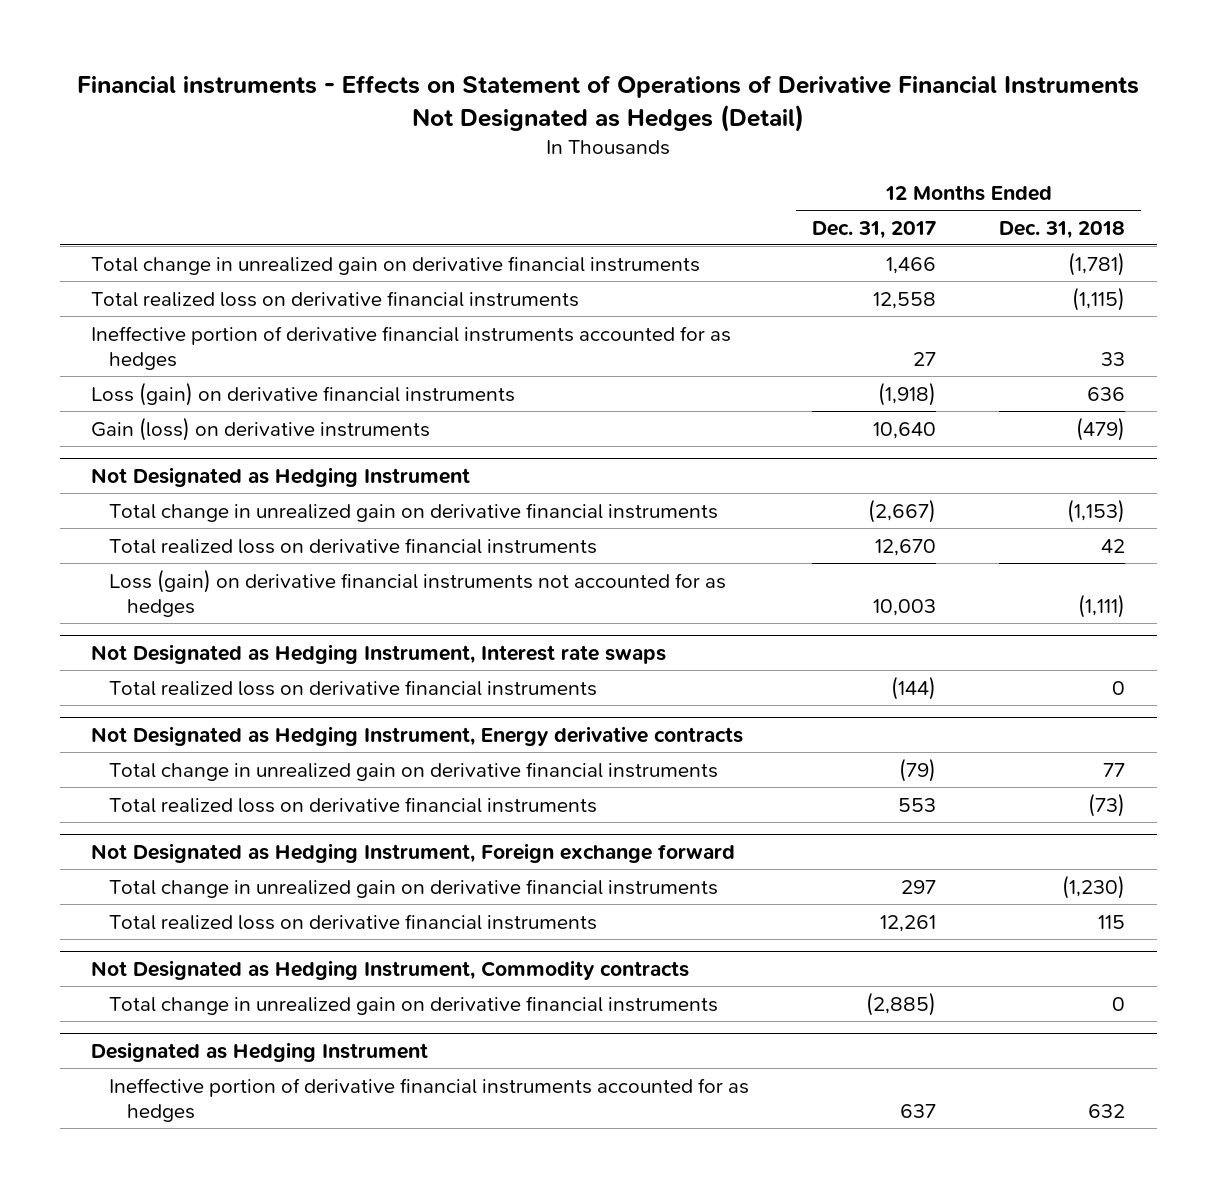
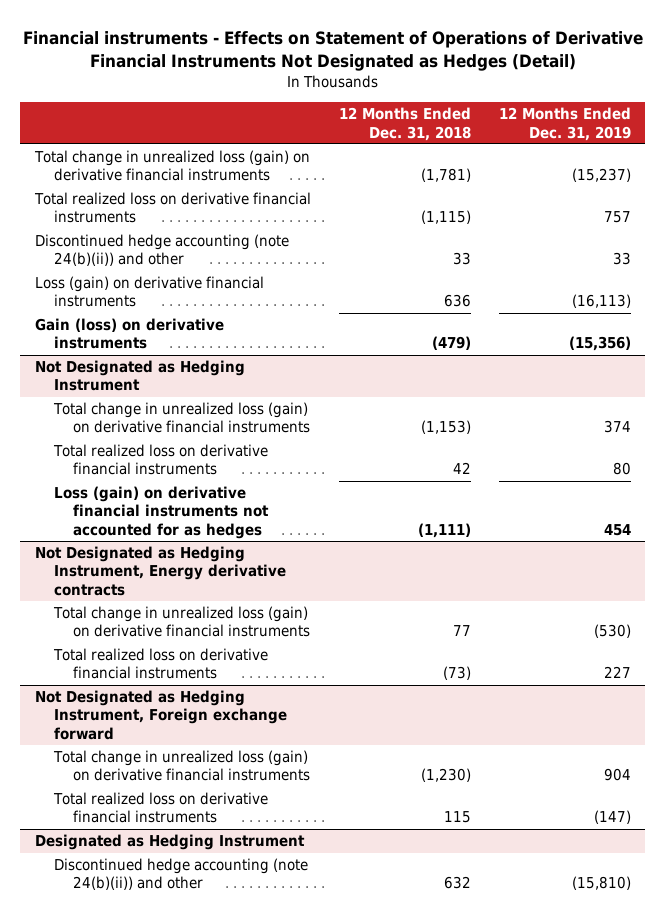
- | 12 Months Ended Dec. 31, 2017 | 12 Months Ended Dec. 31, 2018
+ | 12 Months Ended Dec. 31, 2018 | 12 Months Ended Dec. 31, 2019
- Total change in unrealized gain on derivative financial instruments | 1,466 | (1,781)
+ Total change in unrealized loss (gain) on derivative financial instruments | (1,781) | (15,237)
- Ineffective portion of derivative financial instruments accounted for as hedges | 27 | 33
+ Discontinued hedge accounting (note 24(b)(ii)) and other | 33 | 33
@ Not Designated as Hedging Instrument
- Total change in unrealized gain on derivative financial instruments | (2,667) | (1,153)
+ Total change in unrealized loss (gain) on derivative financial instruments | (1,153) | 374
- Not Designated as Hedging Instrument, Interest rate swaps
- Total realized loss on derivative financial instruments | (144) | 0
@ Not Designated as Hedging Instrument, Energy derivative contracts
- Total change in unrealized gain on derivative financial instruments | (79) | 77
+ Total change in unrealized loss (gain) on derivative financial instruments | 77 | (530)
@ Not Designated as Hedging Instrument, Foreign exchange forward
- Total change in unrealized gain on derivative financial instruments | 297 | (1,230)
+ Total change in unrealized loss (gain) on derivative financial instruments | (1,230) | 904
- Not Designated as Hedging Instrument, Commodity contracts
- Total change in unrealized gain on derivative financial instruments | (2,885) | 0
@ Designated as Hedging Instrument
- Ineffective portion of derivative financial instruments accounted for as hedges | 637 | 632
+ Discontinued hedge accounting (note 24(b)(ii)) and other | 632 | (15,810)

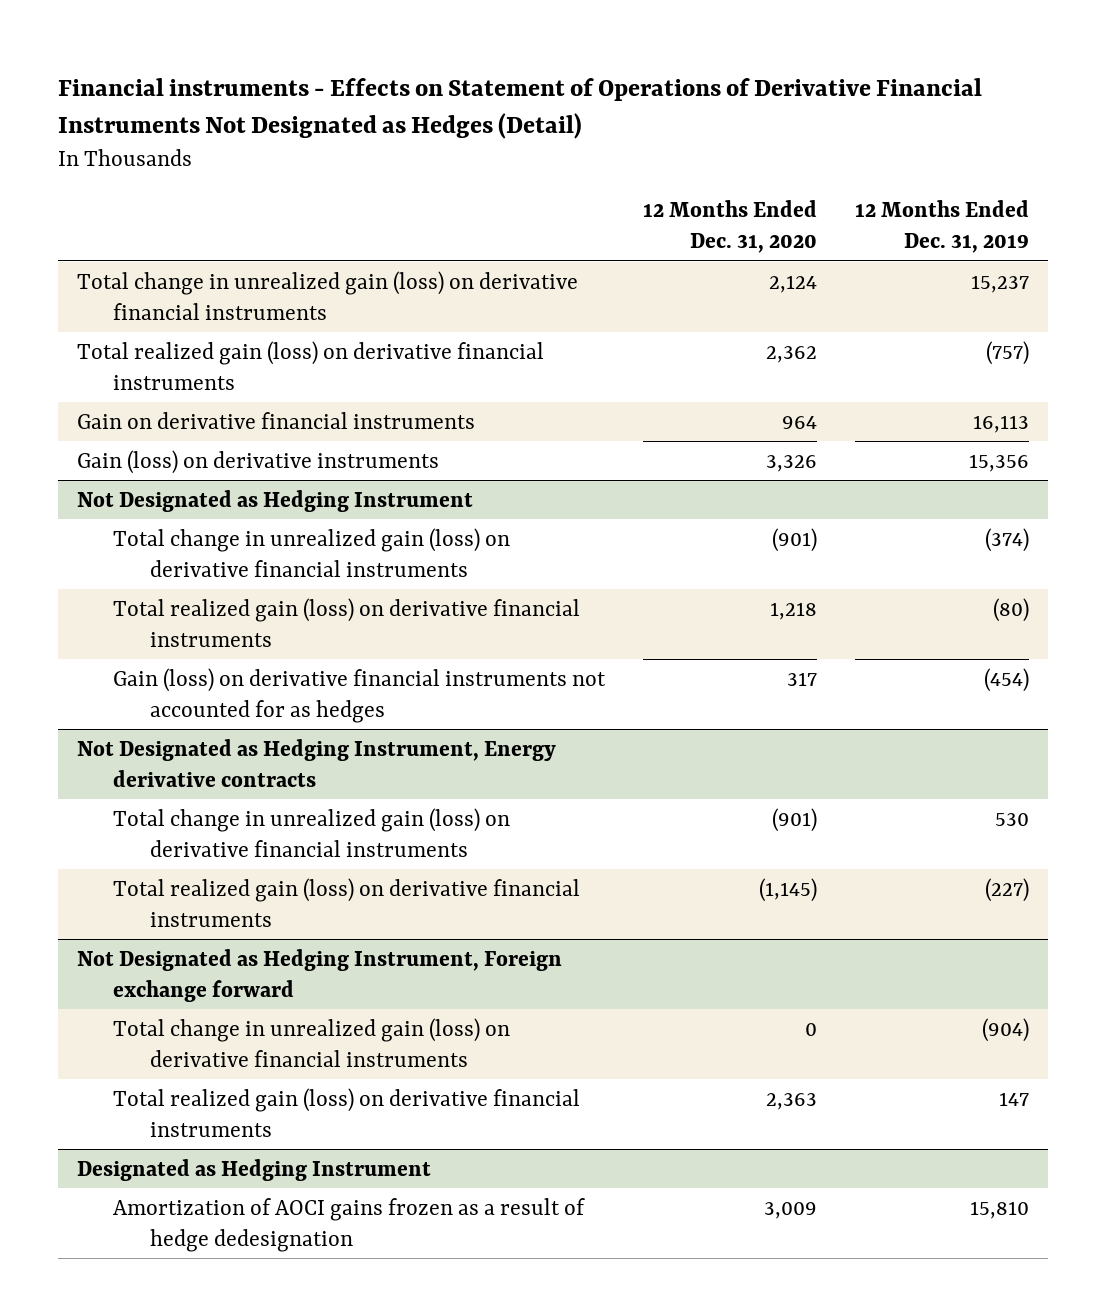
- | 12 Months Ended Dec. 31, 2018 | 12 Months Ended Dec. 31, 2019
+ | 12 Months Ended Dec. 31, 2020 | 12 Months Ended Dec. 31, 2019
- Total change in unrealized loss (gain) on derivative financial instruments | (1,781) | (15,237)
- Total realized loss on derivative financial instruments | (1,115) | 757
- Discontinued hedge accounting (note 24(b)(ii)) and other | 33 | 33
- Loss (gain) on derivative financial instruments | 636 | (16,113)
- Gain (loss) on derivative instruments | (479) | (15,356)
+ Total change in unrealized gain (loss) on derivative financial instruments | 2,124 | 15,237
+ Total realized gain (loss) on derivative financial instruments | 2,362 | (757)
+ Gain on derivative financial instruments | 964 | 16,113
+ Gain (loss) on derivative instruments | 3,326 | 15,356
@ Not Designated as Hedging Instrument
- Total change in unrealized loss (gain) on derivative financial instruments | (1,153) | 374
- Total realized loss on derivative financial instruments | 42 | 80
- Loss (gain) on derivative financial instruments not accounted for as hedges | (1,111) | 454
+ Total change in unrealized gain (loss) on derivative financial instruments | (901) | (374)
+ Total realized gain (loss) on derivative financial instruments | 1,218 | (80)
+ Gain (loss) on derivative financial instruments not accounted for as hedges | 317 | (454)
@ Not Designated as Hedging Instrument, Energy derivative contracts
- Total change in unrealized loss (gain) on derivative financial instruments | 77 | (530)
- Total realized loss on derivative financial instruments | (73) | 227
+ Total change in unrealized gain (loss) on derivative financial instruments | (901) | 530
+ Total realized gain (loss) on derivative financial instruments | (1,145) | (227)
@ Not Designated as Hedging Instrument, Foreign exchange forward
- Total change in unrealized loss (gain) on derivative financial instruments | (1,230) | 904
- Total realized loss on derivative financial instruments | 115 | (147)
+ Total change in unrealized gain (loss) on derivative financial instruments | 0 | (904)
+ Total realized gain (loss) on derivative financial instruments | 2,363 | 147
@ Designated as Hedging Instrument
- Discontinued hedge accounting (note 24(b)(ii)) and other | 632 | (15,810)
+ Amortization of AOCI gains frozen as a result of hedge dedesignation | 3,009 | 15,810

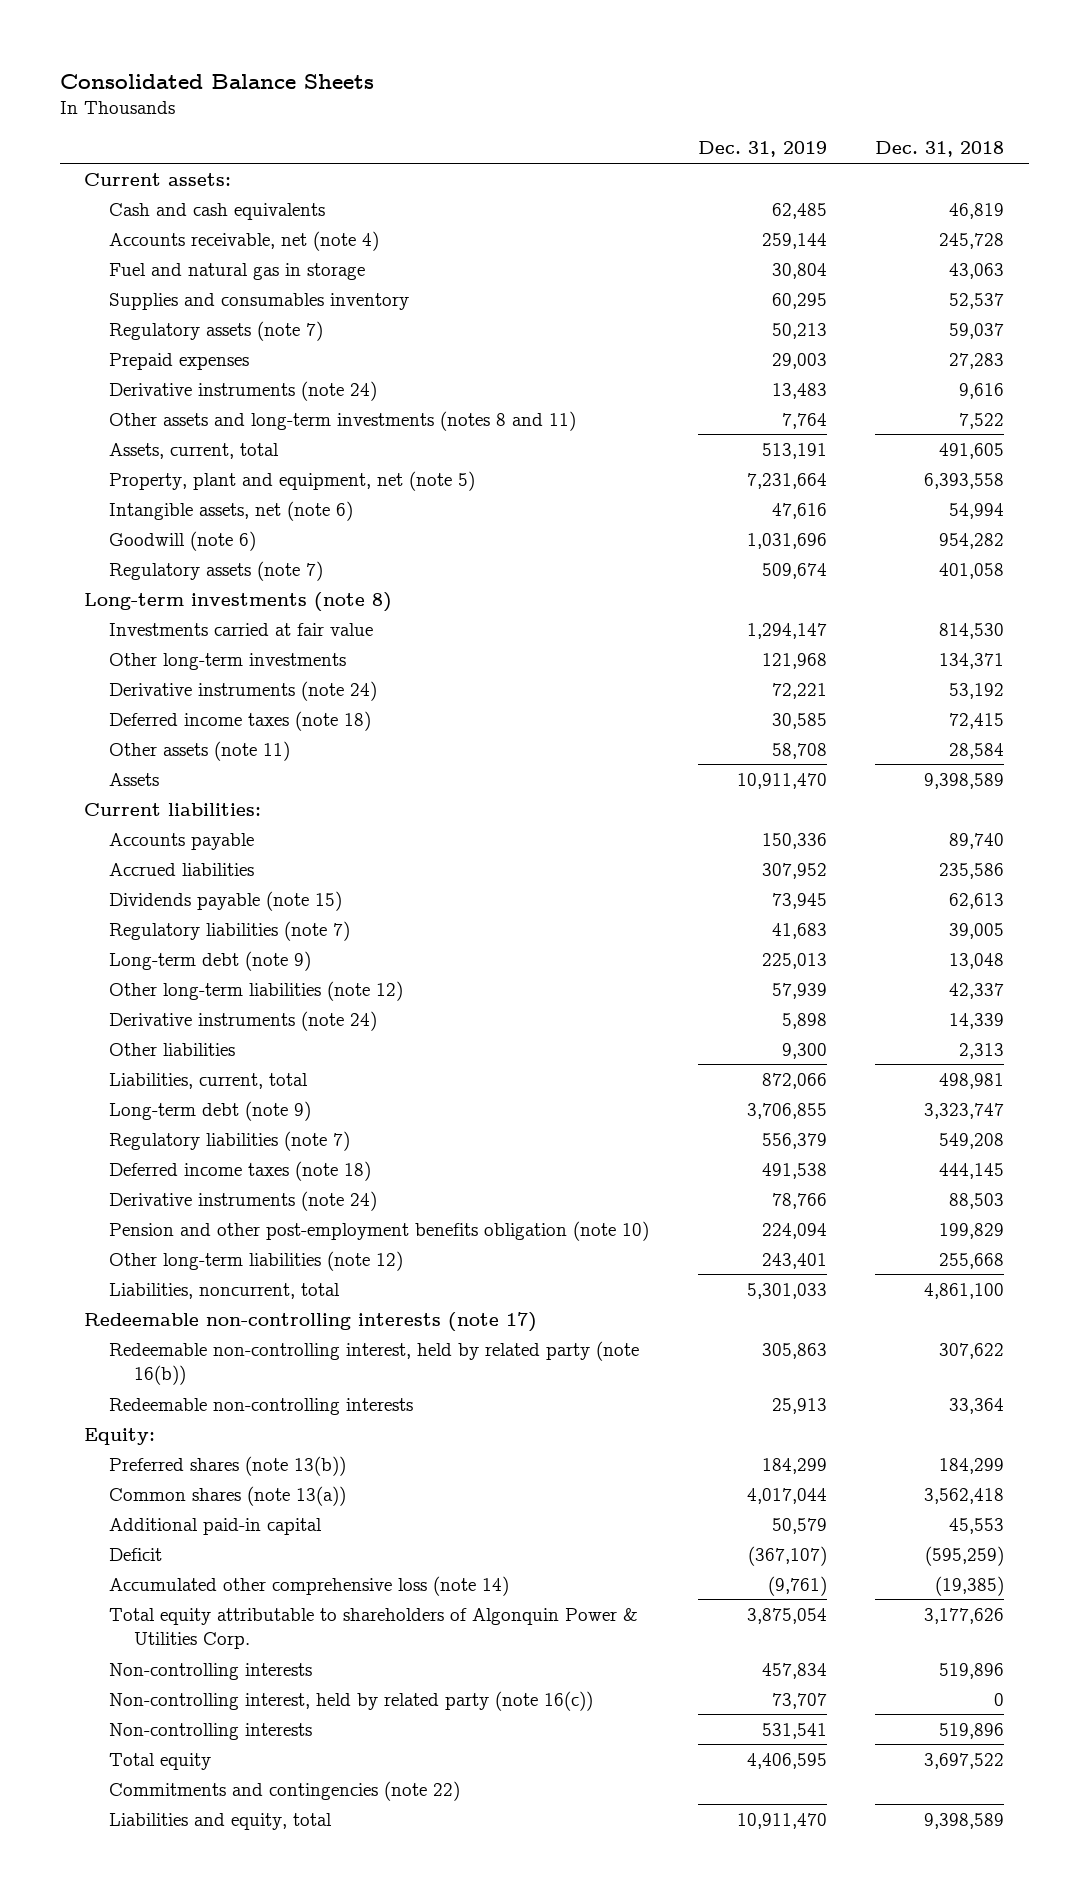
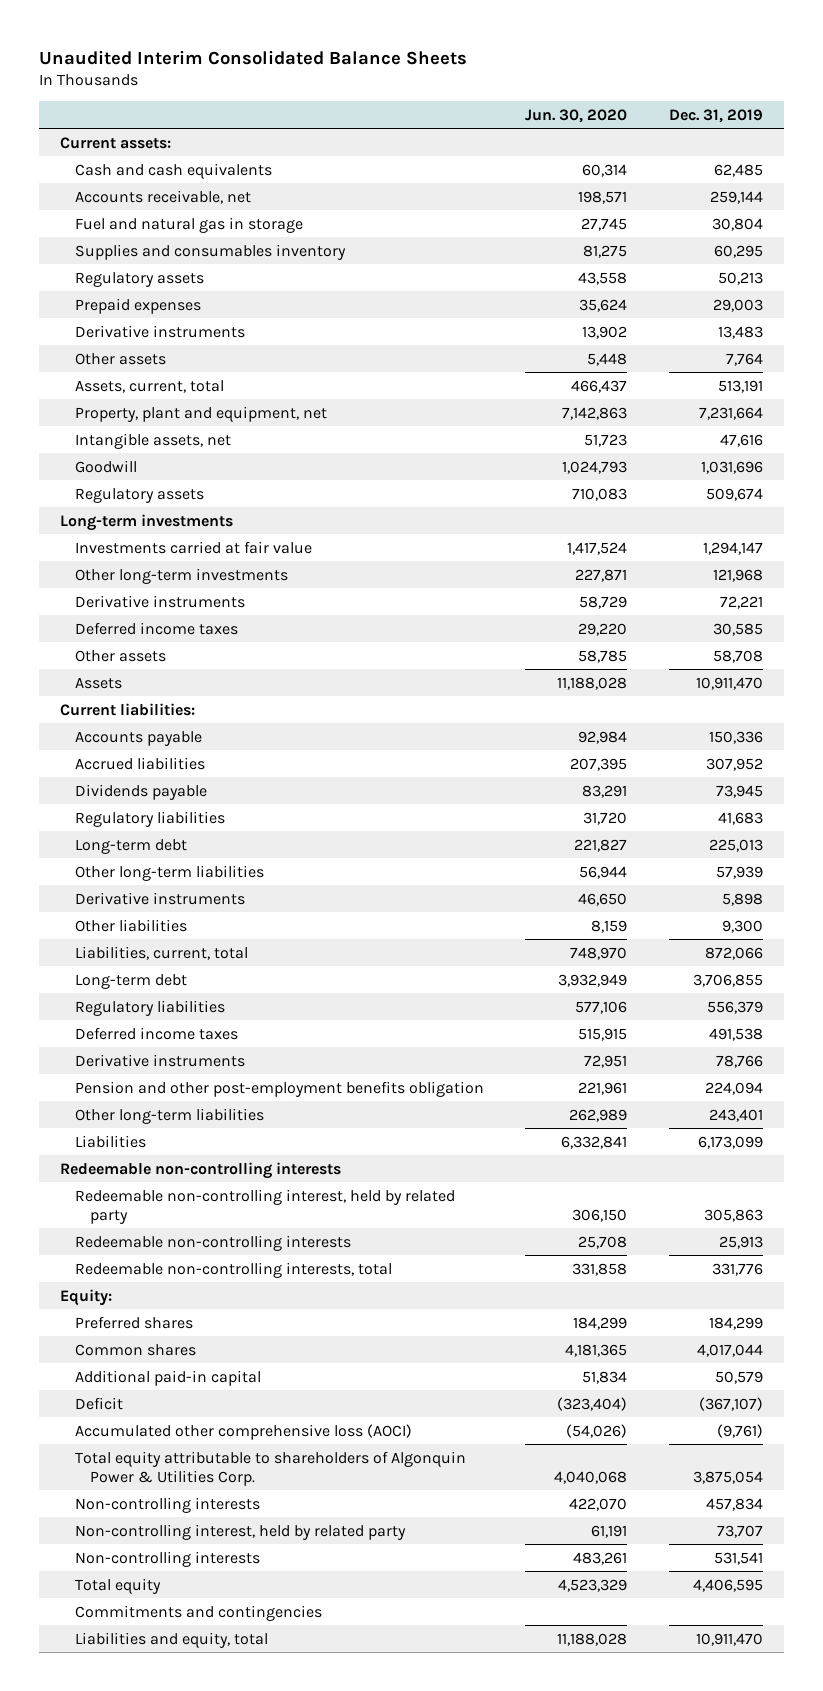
- Consolidated Balance Sheets
+ Unaudited Interim Consolidated Balance Sheets
- | Dec. 31, 2019 | Dec. 31, 2018
+ | Jun. 30, 2020 | Dec. 31, 2019
- Accounts receivable, net (note 4) | 259,144 | 245,728
+ Accounts receivable, net | 198,571 | 259,144
- Regulatory assets (note 7) | 50,213 | 59,037
+ Regulatory assets | 43,558 | 50,213
- Derivative instruments (note 24) | 13,483 | 9,616
- Other assets and long-term investments (notes 8 and 11) | 7,764 | 7,522
+ Derivative instruments | 13,902 | 13,483
+ Other assets | 5,448 | 7,764
- Property, plant and equipment, net (note 5) | 7,231,664 | 6,393,558
- Intangible assets, net (note 6) | 47,616 | 54,994
- Goodwill (note 6) | 1,031,696 | 954,282
- Regulatory assets (note 7) | 509,674 | 401,058
- Long-term investments (note 8)
+ Property, plant and equipment, net | 7,142,863 | 7,231,664
+ Intangible assets, net | 51,723 | 47,616
+ Goodwill | 1,024,793 | 1,031,696
+ Regulatory assets | 710,083 | 509,674
+ Long-term investments
- Derivative instruments (note 24) | 72,221 | 53,192
- Deferred income taxes (note 18) | 30,585 | 72,415
- Other assets (note 11) | 58,708 | 28,584
+ Derivative instruments | 58,729 | 72,221
+ Deferred income taxes | 29,220 | 30,585
+ Other assets | 58,785 | 58,708
- Dividends payable (note 15) | 73,945 | 62,613
- Regulatory liabilities (note 7) | 41,683 | 39,005
- Long-term debt (note 9) | 225,013 | 13,048
- Other long-term liabilities (note 12) | 57,939 | 42,337
- Derivative instruments (note 24) | 5,898 | 14,339
+ Dividends payable | 83,291 | 73,945
+ Regulatory liabilities | 31,720 | 41,683
+ Long-term debt | 221,827 | 225,013
+ Other long-term liabilities | 56,944 | 57,939
+ Derivative instruments | 46,650 | 5,898
- Long-term debt (note 9) | 3,706,855 | 3,323,747
- Regulatory liabilities (note 7) | 556,379 | 549,208
- Deferred income taxes (note 18) | 491,538 | 444,145
- Derivative instruments (note 24) | 78,766 | 88,503
- Pension and other post-employment benefits obligation (note 10) | 224,094 | 199,829
- Other long-term liabilities (note 12) | 243,401 | 255,668
- Liabilities, noncurrent, total | 5,301,033 | 4,861,100
- Redeemable non-controlling interests (note 17)
- Redeemable non-controlling interest, held by related party (note 16(b)) | 305,863 | 307,622
+ Long-term debt | 3,932,949 | 3,706,855
+ Regulatory liabilities | 577,106 | 556,379
+ Deferred income taxes | 515,915 | 491,538
+ Derivative instruments | 72,951 | 78,766
+ Pension and other post-employment benefits obligation | 221,961 | 224,094
+ Other long-term liabilities | 262,989 | 243,401
+ Liabilities | 6,332,841 | 6,173,099
+ Redeemable non-controlling interests
+ Redeemable non-controlling interest, held by related party | 306,150 | 305,863
+ Redeemable non-controlling interests, total | 331,858 | 331,776
- Preferred shares (note 13(b)) | 184,299 | 184,299
- Common shares (note 13(a)) | 4,017,044 | 3,562,418
+ Preferred shares | 184,299 | 184,299
+ Common shares | 4,181,365 | 4,017,044
- Accumulated other comprehensive loss (note 14) | (9,761) | (19,385)
+ Accumulated other comprehensive loss (AOCI) | (54,026) | (9,761)
- Non-controlling interest, held by related party (note 16(c)) | 73,707 | 0
+ Non-controlling interest, held by related party | 61,191 | 73,707
- Commitments and contingencies (note 22)
+ Commitments and contingencies

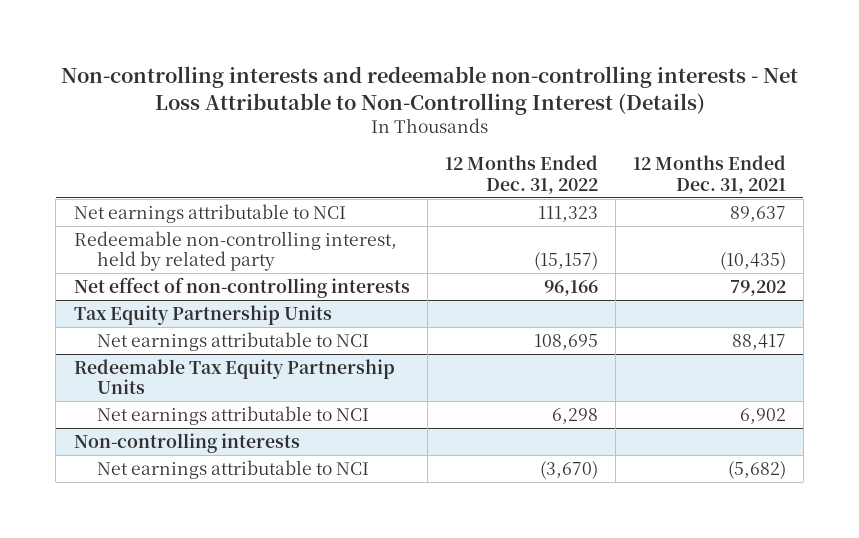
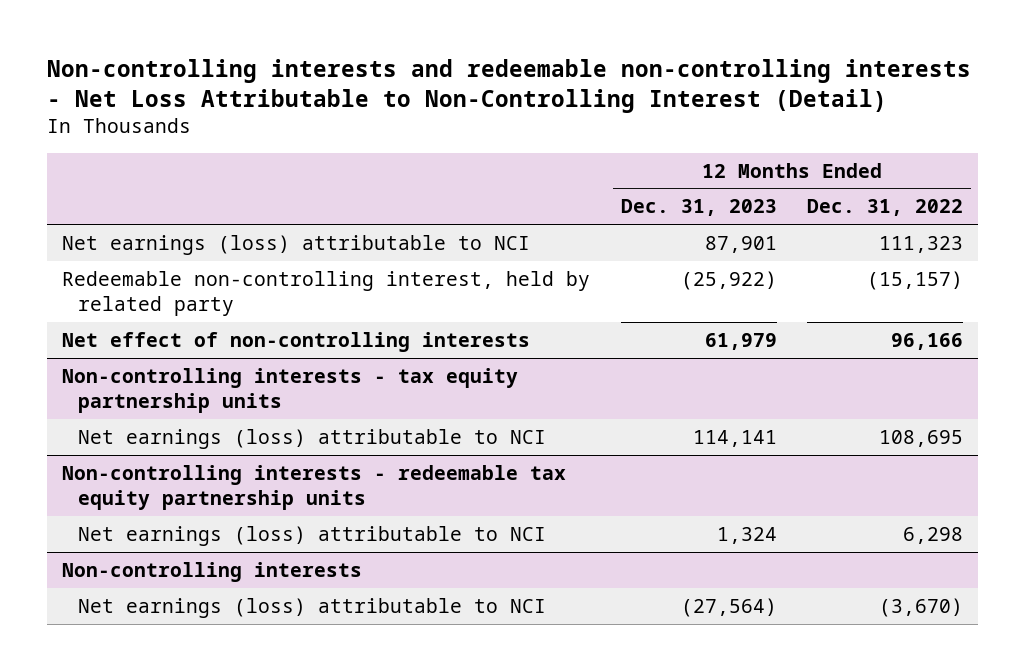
- Non-controlling interests and redeemable non-controlling interests - Net Loss Attributable to Non-Controlling Interest (Details)
+ Non-controlling interests and redeemable non-controlling interests - Net Loss Attributable to Non-Controlling Interest (Detail)
- | 12 Months Ended Dec. 31, 2022 | 12 Months Ended Dec. 31, 2021
+ | 12 Months Ended Dec. 31, 2023 | 12 Months Ended Dec. 31, 2022
- Net earnings attributable to NCI | 111,323 | 89,637
+ Net earnings (loss) attributable to NCI | 87,901 | 111,323
- Tax Equity Partnership Units
- Net earnings attributable to NCI | 108,695 | 88,417
- Redeemable Tax Equity Partnership Units
- Net earnings attributable to NCI | 6,298 | 6,902
+ Non-controlling interests - tax equity partnership units
+ Net earnings (loss) attributable to NCI | 114,141 | 108,695
+ Non-controlling interests - redeemable tax equity partnership units
+ Net earnings (loss) attributable to NCI | 1,324 | 6,298
@ Non-controlling interests
- Net earnings attributable to NCI | (3,670) | (5,682)
+ Net earnings (loss) attributable to NCI | (27,564) | (3,670)

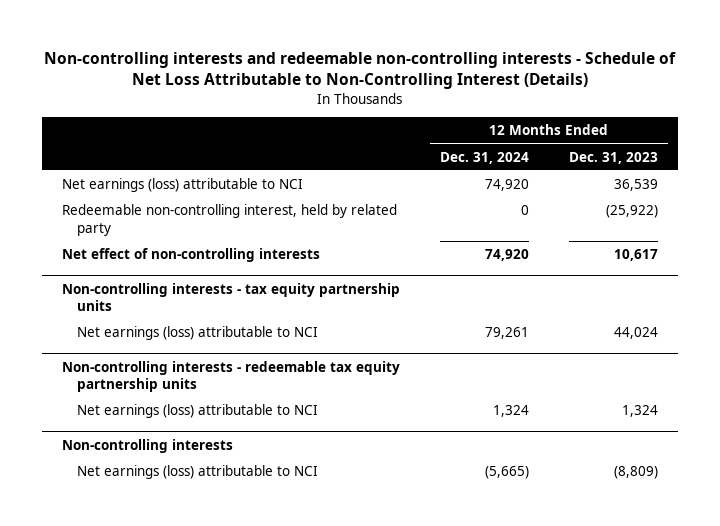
- Non-controlling interests and redeemable non-controlling interests - Net Loss Attributable to Non-Controlling Interest (Detail)
+ Non-controlling interests and redeemable non-controlling interests - Schedule of Net Loss Attributable to Non-Controlling Interest (Details)
- | 12 Months Ended Dec. 31, 2023 | 12 Months Ended Dec. 31, 2022
+ | 12 Months Ended Dec. 31, 2024 | 12 Months Ended Dec. 31, 2023
- Net earnings (loss) attributable to NCI | 87,901 | 111,323
+ Net earnings (loss) attributable to NCI | 74,920 | 36,539
- Net effect of non-controlling interests | 61,979 | 96,166
+ Net effect of non-controlling interests | 74,920 | 10,617
@ Non-controlling interests - tax equity partnership units
- Net earnings (loss) attributable to NCI | 114,141 | 108,695
+ Net earnings (loss) attributable to NCI | 79,261 | 44,024
@ Non-controlling interests
- Net earnings (loss) attributable to NCI | (27,564) | (3,670)
+ Net earnings (loss) attributable to NCI | (5,665) | (8,809)

